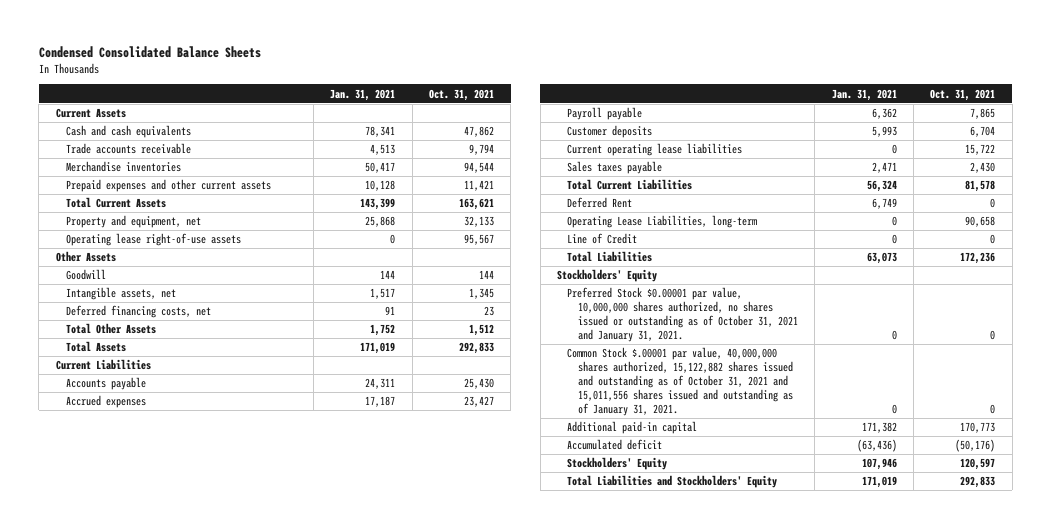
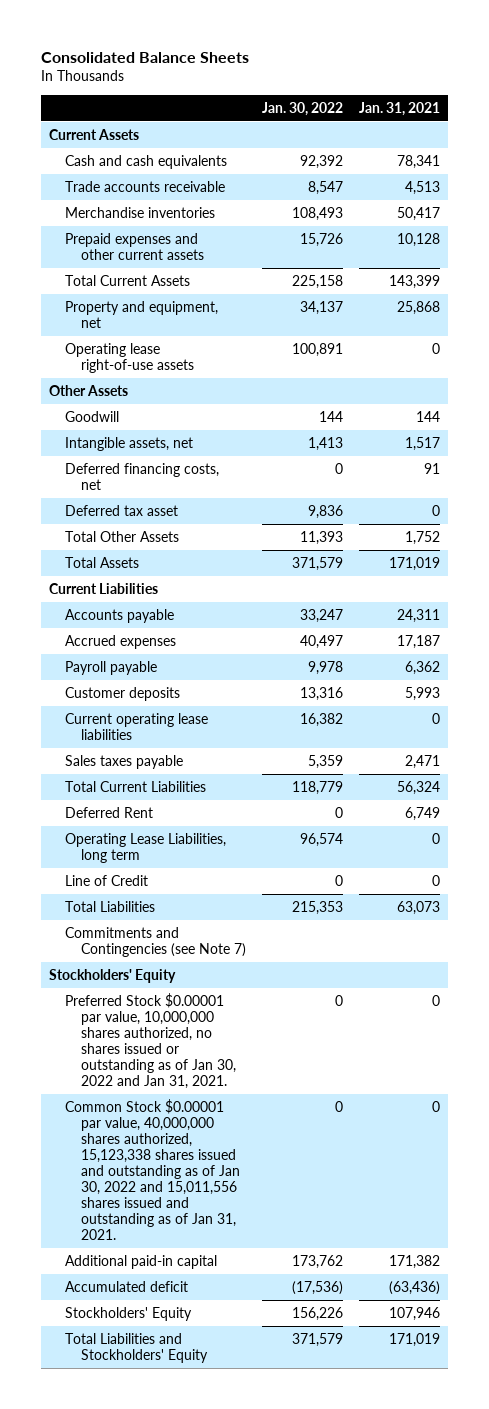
- Condensed Consolidated Balance Sheets
+ Consolidated Balance Sheets
- | Jan. 31, 2021 | Oct. 31, 2021
+ | Jan. 30, 2022 | Jan. 31, 2021
+ Deferred tax asset | 9,836 | 0
- Operating Lease Liabilities, long-term | 0 | 90,658
+ Operating Lease Liabilities, long term | 96,574 | 0
+ Commitments and Contingencies (see Note 7)
- Preferred Stock $0.00001 par value, 10,000,000 shares authorized, no shares issued or outstanding as of October 31, 2021 and January 31, 2021. | 0 | 0
- Common Stock $.00001 par value, 40,000,000 shares authorized, 15,122,882 shares issued and outstanding as of October 31, 2021 and 15,011,556 shares issued and outstanding as of January 31, 2021. | 0 | 0
+ Preferred Stock $0.00001 par value, 10,000,000 shares authorized, no shares issued or outstanding as of Jan 30, 2022 and Jan 31, 2021. | 0 | 0
+ Common Stock $0.00001 par value, 40,000,000 shares authorized, 15,123,338 shares issued and outstanding as of Jan 30, 2022 and 15,011,556 shares issued and outstanding as of Jan 31, 2021. | 0 | 0

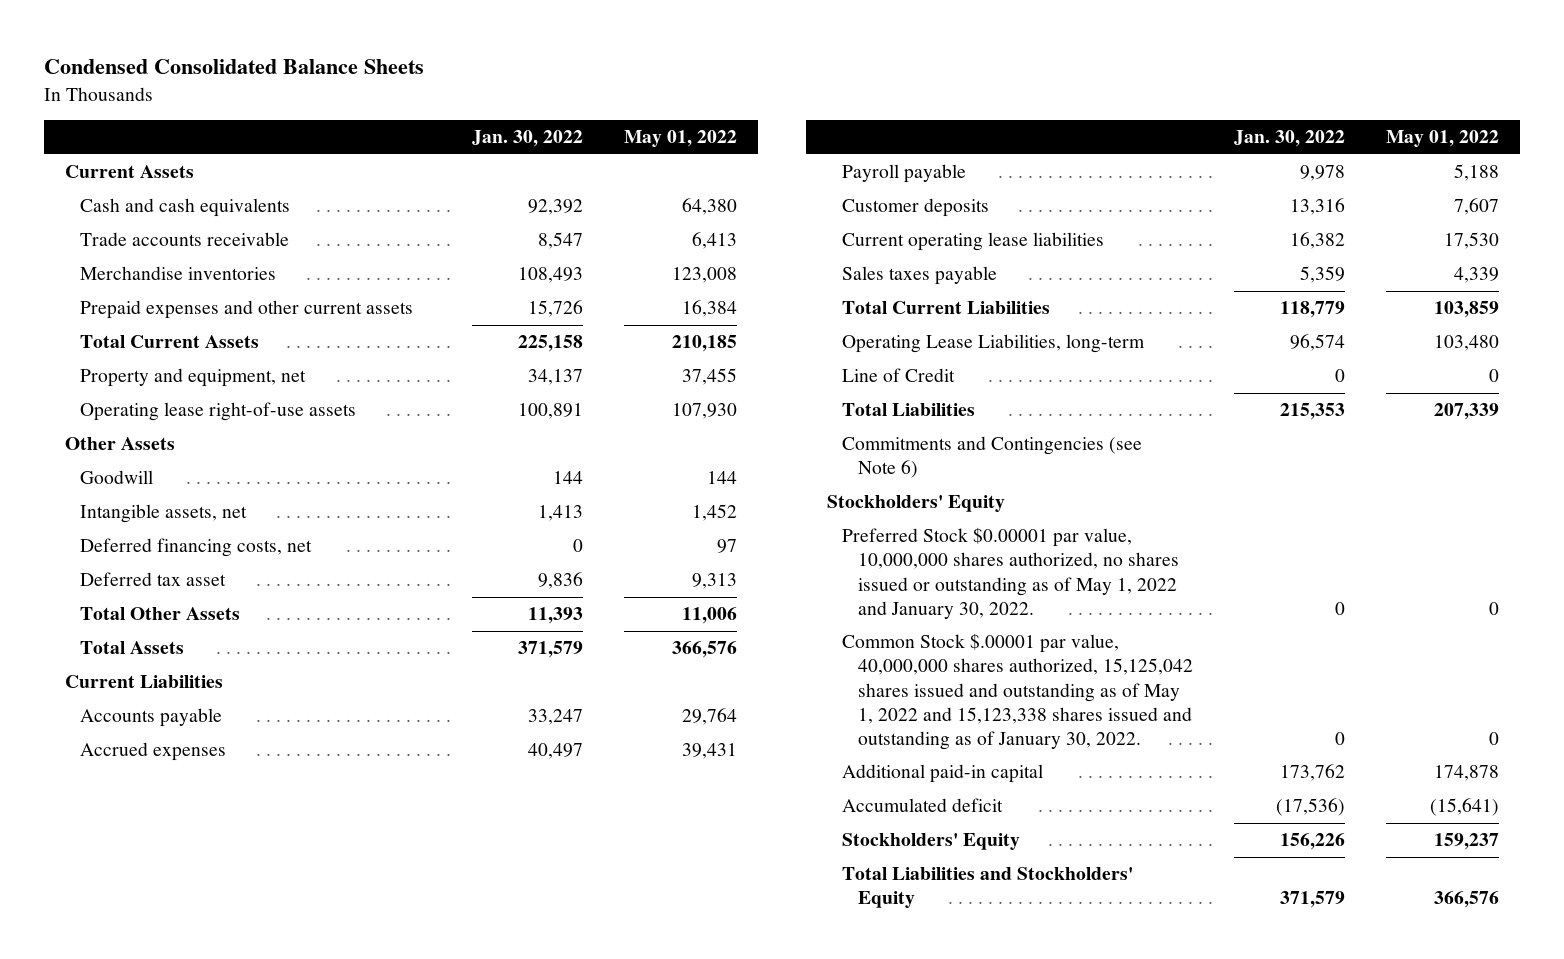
- Consolidated Balance Sheets
+ Condensed Consolidated Balance Sheets
- | Jan. 30, 2022 | Jan. 31, 2021
+ | Jan. 30, 2022 | May 01, 2022
- Deferred Rent | 0 | 6,749
- Operating Lease Liabilities, long term | 96,574 | 0
+ Operating Lease Liabilities, long-term | 96,574 | 103,480
- Commitments and Contingencies (see Note 7)
+ Commitments and Contingencies (see Note 6)
- Preferred Stock $0.00001 par value, 10,000,000 shares authorized, no shares issued or outstanding as of Jan 30, 2022 and Jan 31, 2021. | 0 | 0
- Common Stock $0.00001 par value, 40,000,000 shares authorized, 15,123,338 shares issued and outstanding as of Jan 30, 2022 and 15,011,556 shares issued and outstanding as of Jan 31, 2021. | 0 | 0
+ Preferred Stock $0.00001 par value, 10,000,000 shares authorized, no shares issued or outstanding as of May 1, 2022 and January 30, 2022. | 0 | 0
+ Common Stock $.00001 par value, 40,000,000 shares authorized, 15,125,042 shares issued and outstanding as of May 1, 2022 and 15,123,338 shares issued and outstanding as of January 30, 2022. | 0 | 0

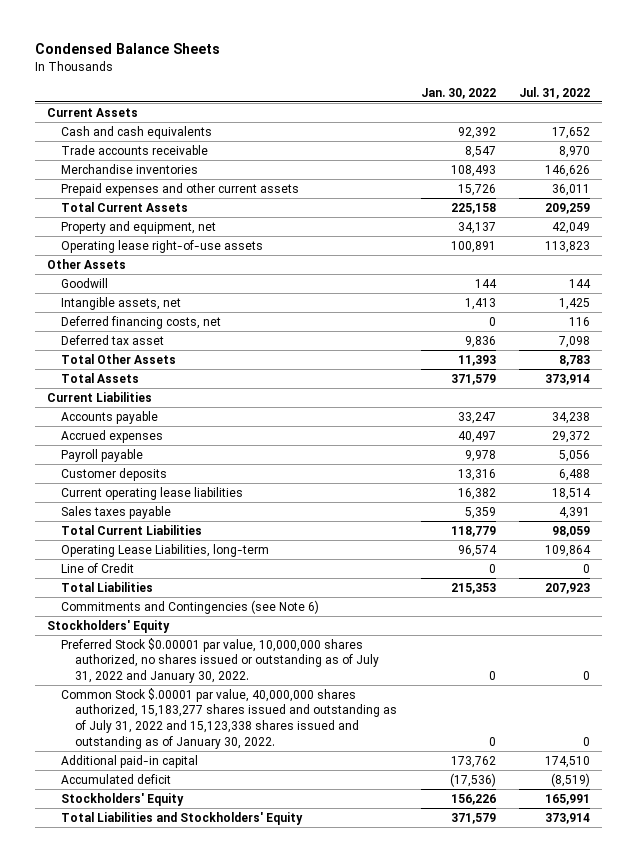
- Condensed Consolidated Balance Sheets
+ Condensed Balance Sheets
- | Jan. 30, 2022 | May 01, 2022
+ | Jan. 30, 2022 | Jul. 31, 2022
- Preferred Stock $0.00001 par value, 10,000,000 shares authorized, no shares issued or outstanding as of May 1, 2022 and January 30, 2022. | 0 | 0
- Common Stock $.00001 par value, 40,000,000 shares authorized, 15,125,042 shares issued and outstanding as of May 1, 2022 and 15,123,338 shares issued and outstanding as of January 30, 2022. | 0 | 0
+ Preferred Stock $0.00001 par value, 10,000,000 shares authorized, no shares issued or outstanding as of July 31, 2022 and January 30, 2022. | 0 | 0
+ Common Stock $.00001 par value, 40,000,000 shares authorized, 15,183,277 shares issued and outstanding as of July 31, 2022 and 15,123,338 shares issued and outstanding as of January 30, 2022. | 0 | 0

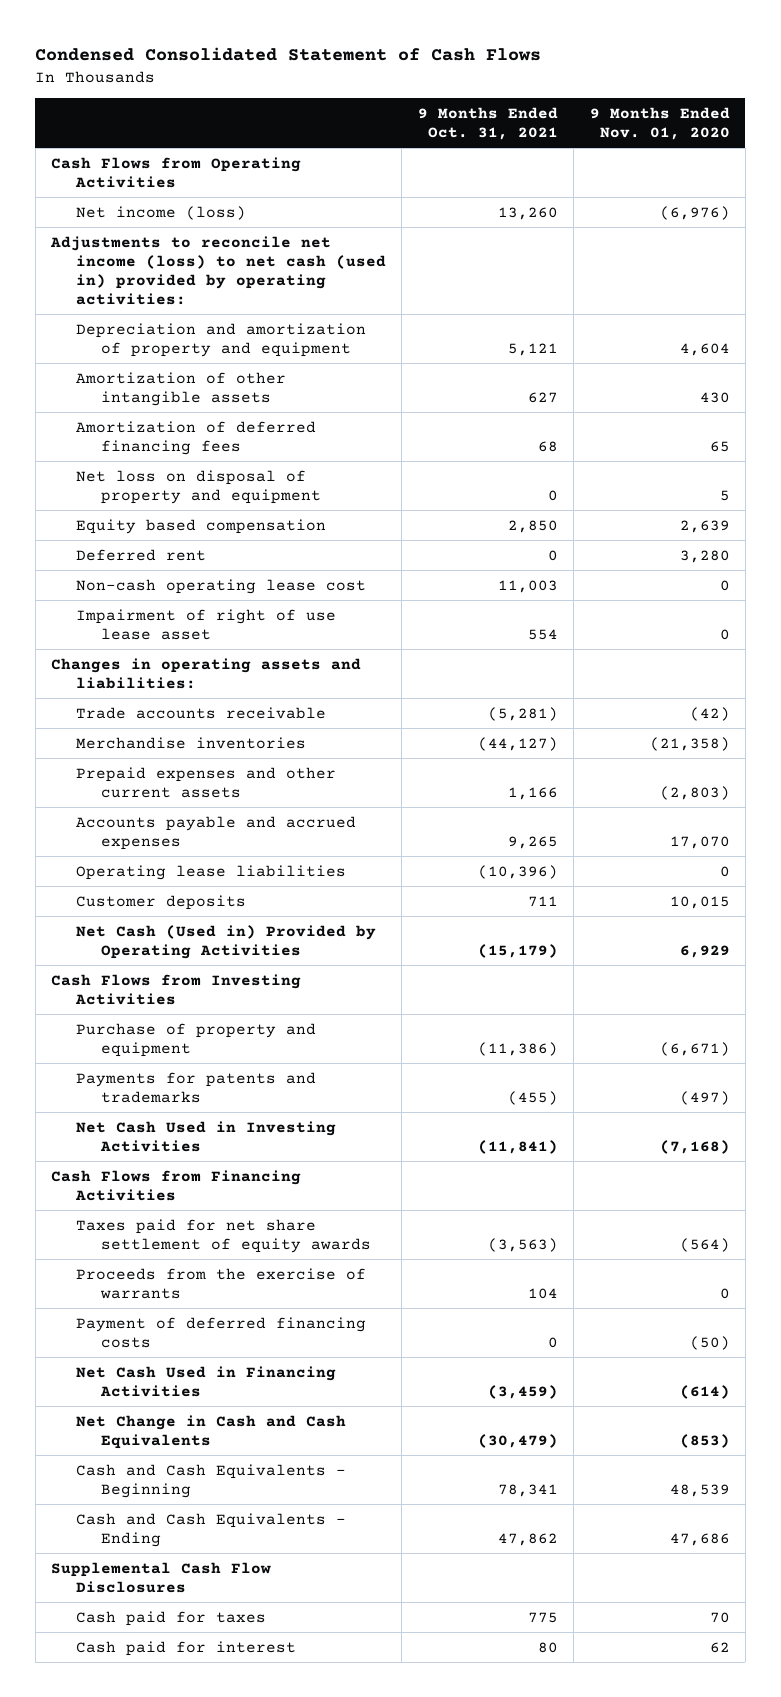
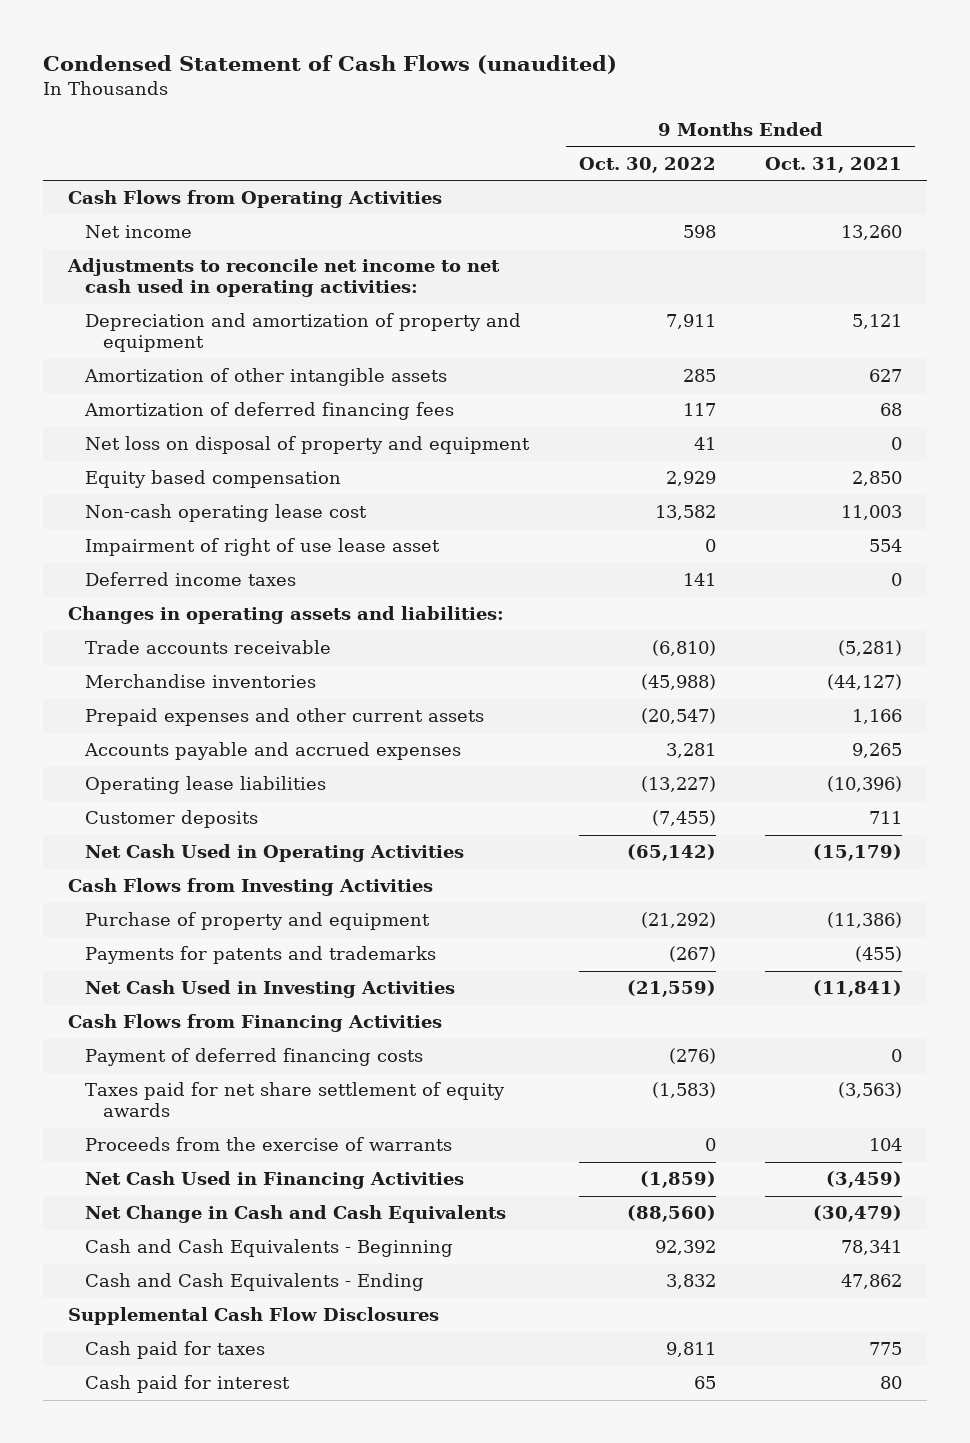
- Condensed Consolidated Statement of Cash Flows
+ Condensed Statement of Cash Flows (unaudited)
- | 9 Months Ended Oct. 31, 2021 | 9 Months Ended Nov. 01, 2020
+ | 9 Months Ended Oct. 30, 2022 | 9 Months Ended Oct. 31, 2021
- Net income (loss) | 13,260 | (6,976)
- Adjustments to reconcile net income (loss) to net cash (used in) provided by operating activities:
+ Net income | 598 | 13,260
+ Adjustments to reconcile net income to net cash used in operating activities:
- Deferred rent | 0 | 3,280
+ Deferred income taxes | 141 | 0
- Net Cash (Used in) Provided by Operating Activities | (15,179) | 6,929
+ Net Cash Used in Operating Activities | (65,142) | (15,179)
moved up: Payment of deferred financing costs | (276) | 0

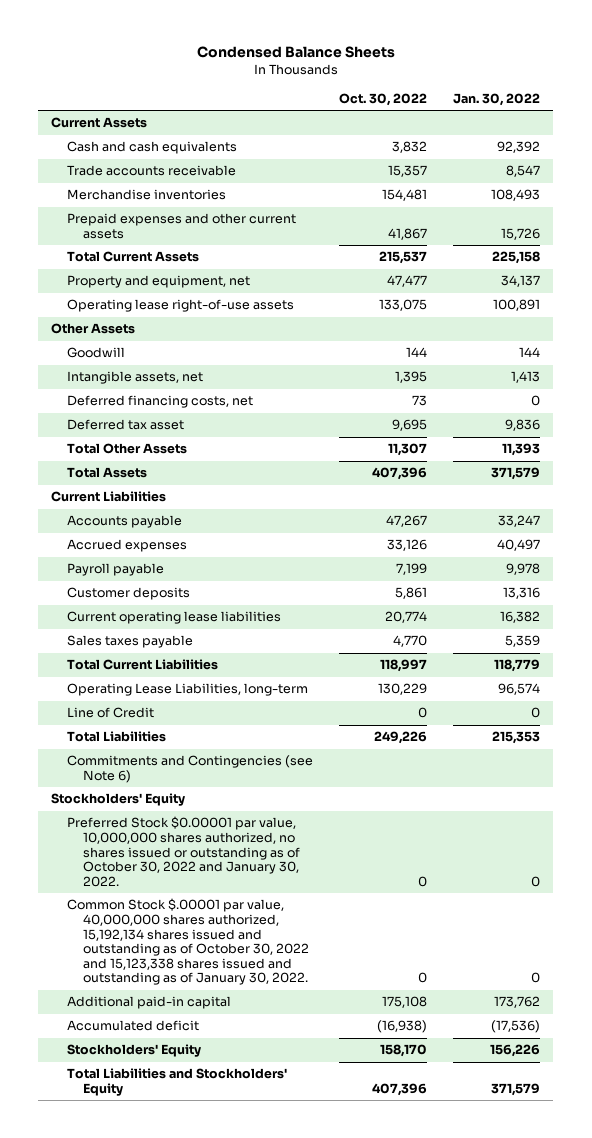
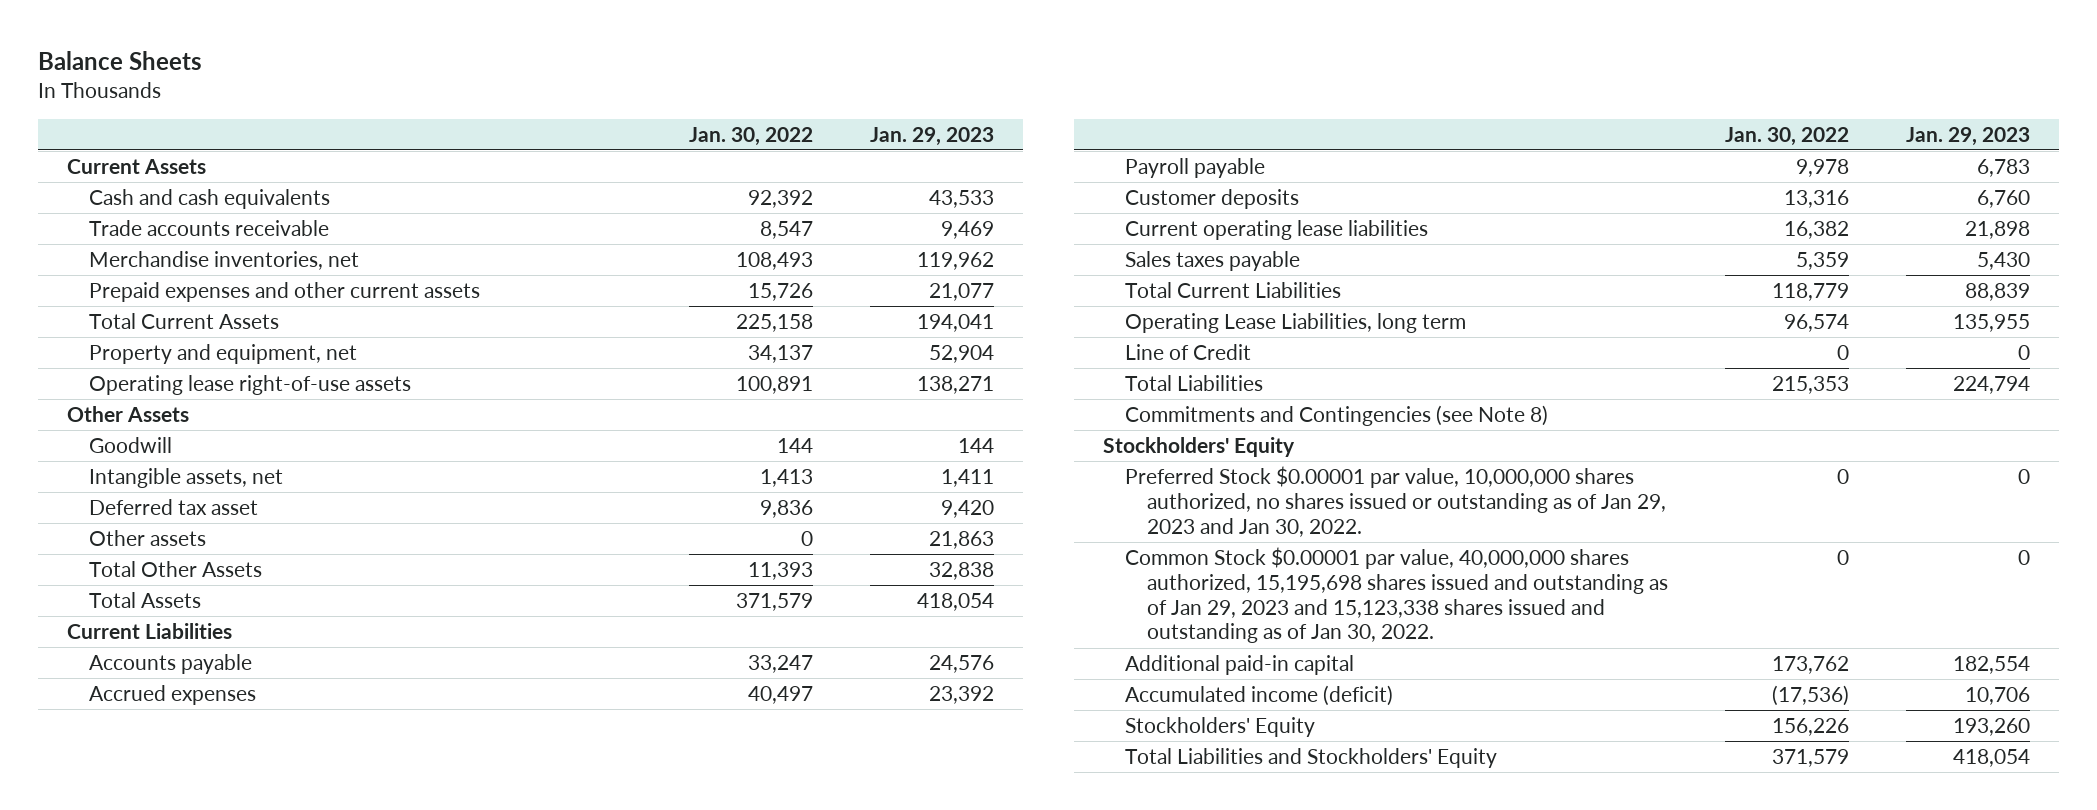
- Condensed Balance Sheets
+ Balance Sheets
- | Oct. 30, 2022 | Jan. 30, 2022
+ | Jan. 30, 2022 | Jan. 29, 2023
- Merchandise inventories | 154,481 | 108,493
+ Merchandise inventories, net | 108,493 | 119,962
- Deferred financing costs, net | 73 | 0
+ Other assets | 0 | 21,863
- Operating Lease Liabilities, long-term | 130,229 | 96,574
+ Operating Lease Liabilities, long term | 96,574 | 135,955
- Commitments and Contingencies (see Note 6)
+ Commitments and Contingencies (see Note 8)
- Preferred Stock $0.00001 par value, 10,000,000 shares authorized, no shares issued or outstanding as of October 30, 2022 and January 30, 2022. | 0 | 0
- Common Stock $.00001 par value, 40,000,000 shares authorized, 15,192,134 shares issued and outstanding as of October 30, 2022 and 15,123,338 shares issued and outstanding as of January 30, 2022. | 0 | 0
+ Preferred Stock $0.00001 par value, 10,000,000 shares authorized, no shares issued or outstanding as of Jan 29, 2023 and Jan 30, 2022. | 0 | 0
+ Common Stock $0.00001 par value, 40,000,000 shares authorized, 15,195,698 shares issued and outstanding as of Jan 29, 2023 and 15,123,338 shares issued and outstanding as of Jan 30, 2022. | 0 | 0
- Accumulated deficit | (16,938) | (17,536)
+ Accumulated income (deficit) | (17,536) | 10,706

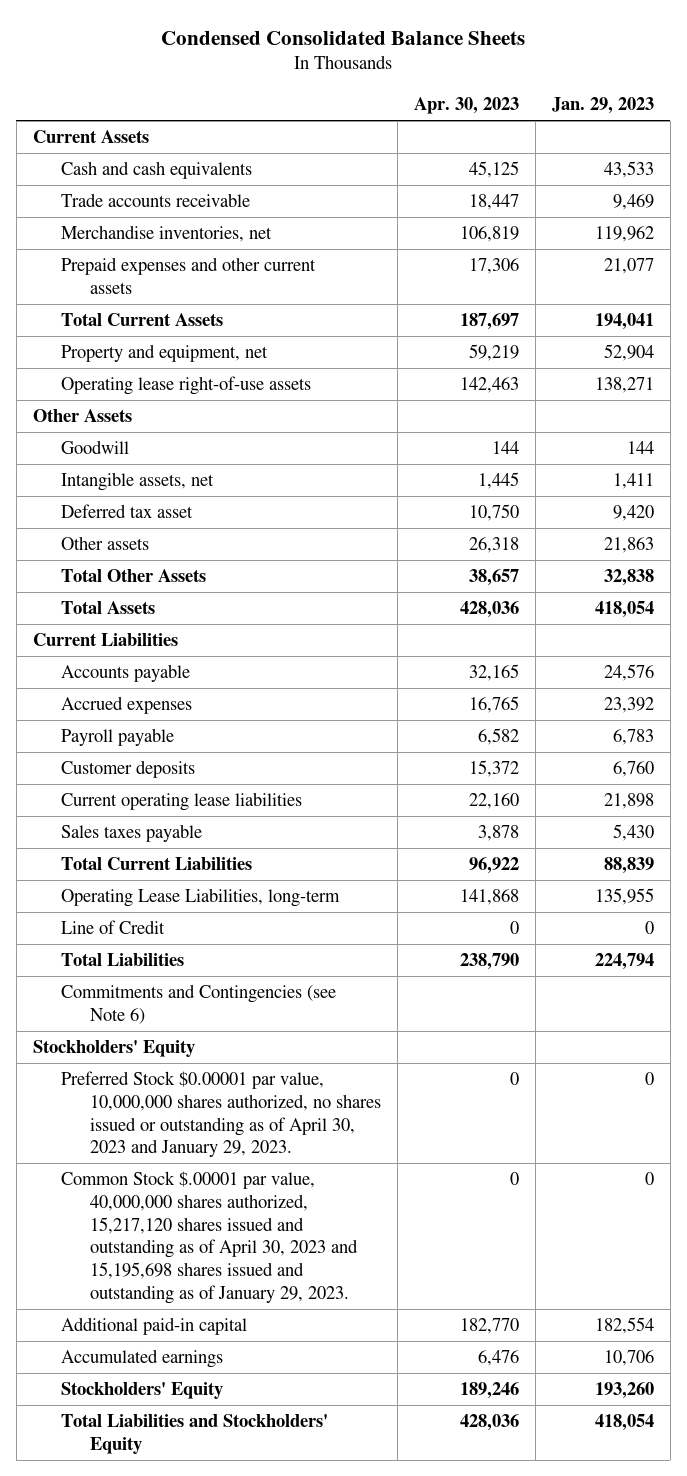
- Balance Sheets
+ Condensed Consolidated Balance Sheets
- | Jan. 30, 2022 | Jan. 29, 2023
+ | Apr. 30, 2023 | Jan. 29, 2023
- Operating Lease Liabilities, long term | 96,574 | 135,955
+ Operating Lease Liabilities, long-term | 141,868 | 135,955
- Commitments and Contingencies (see Note 8)
+ Commitments and Contingencies (see Note 6)
- Preferred Stock $0.00001 par value, 10,000,000 shares authorized, no shares issued or outstanding as of Jan 29, 2023 and Jan 30, 2022. | 0 | 0
- Common Stock $0.00001 par value, 40,000,000 shares authorized, 15,195,698 shares issued and outstanding as of Jan 29, 2023 and 15,123,338 shares issued and outstanding as of Jan 30, 2022. | 0 | 0
+ Preferred Stock $0.00001 par value, 10,000,000 shares authorized, no shares issued or outstanding as of April 30, 2023 and January 29, 2023. | 0 | 0
+ Common Stock $.00001 par value, 40,000,000 shares authorized, 15,217,120 shares issued and outstanding as of April 30, 2023 and 15,195,698 shares issued and outstanding as of January 29, 2023. | 0 | 0
- Accumulated income (deficit) | (17,536) | 10,706
+ Accumulated earnings | 6,476 | 10,706

